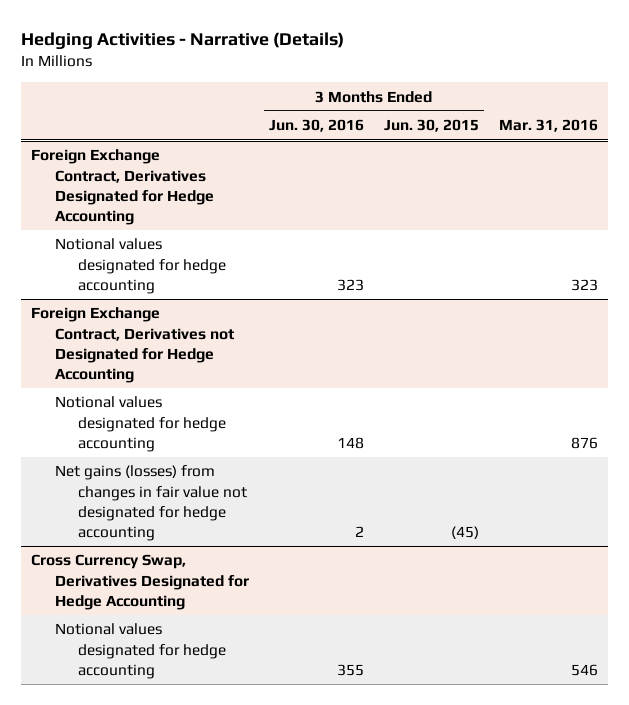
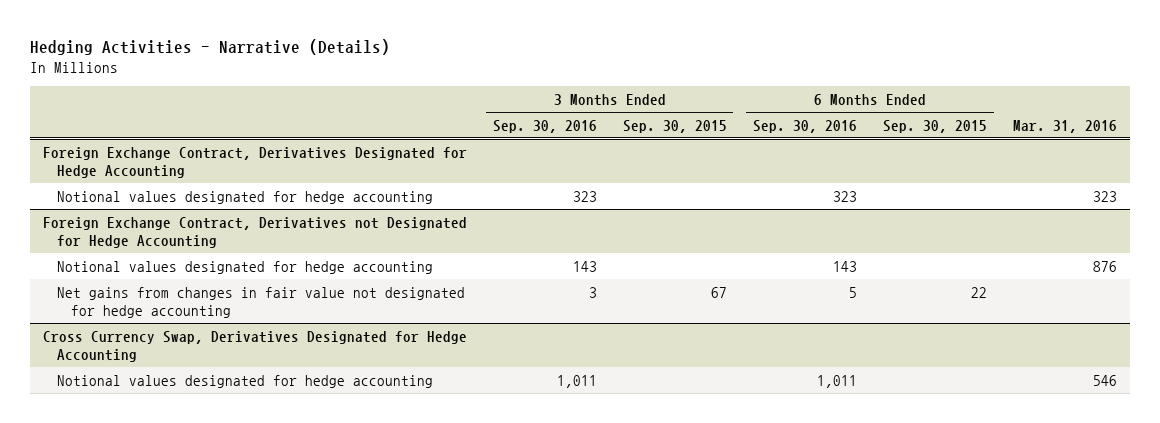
- | 3 Months Ended Jun. 30, 2016 | 3 Months Ended Jun. 30, 2015 | Mar. 31, 2016
+ | 3 Months Ended Sep. 30, 2016 | 3 Months Ended Sep. 30, 2015 | 6 Months Ended Sep. 30, 2016 | 6 Months Ended Sep. 30, 2015 | Mar. 31, 2016
@ Foreign Exchange Contract, Derivatives not Designated for Hedge Accounting
- Net gains (losses) from changes in fair value not designated for hedge accounting | 2 | (45) |
+ Net gains from changes in fair value not designated for hedge accounting | 3 | 67 | 5 | 22 |

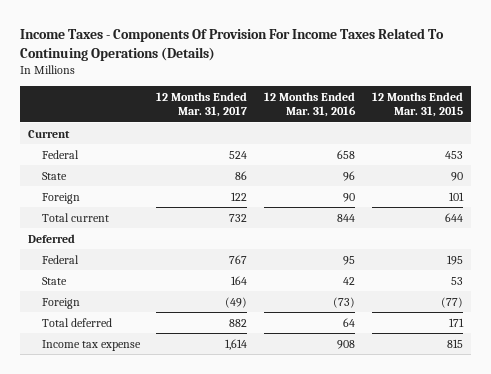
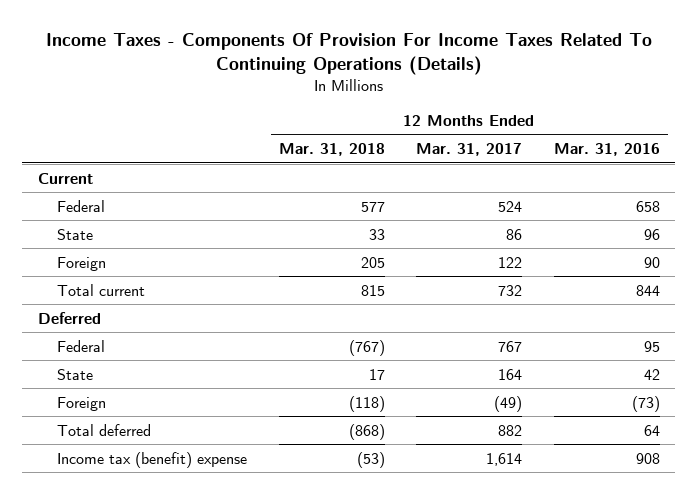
- | 12 Months Ended Mar. 31, 2017 | 12 Months Ended Mar. 31, 2016 | 12 Months Ended Mar. 31, 2015
+ | 12 Months Ended Mar. 31, 2018 | 12 Months Ended Mar. 31, 2017 | 12 Months Ended Mar. 31, 2016
- Income tax expense | 1,614 | 908 | 815
+ Income tax (benefit) expense | (53) | 1,614 | 908

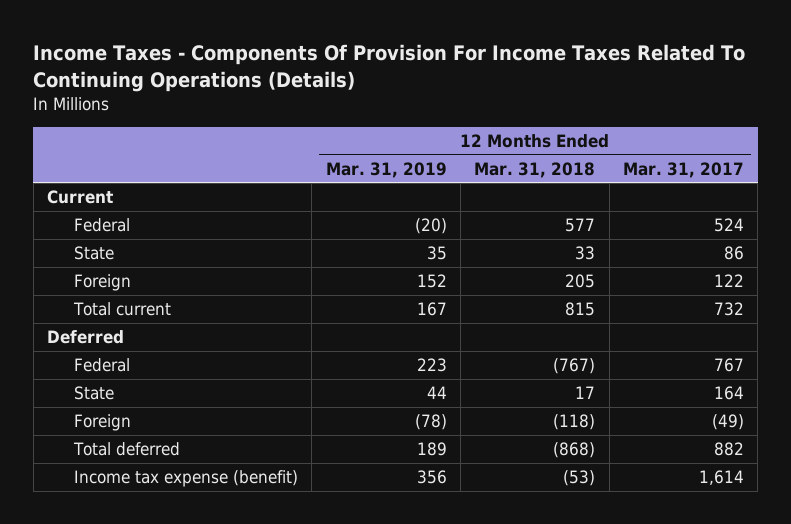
- | 12 Months Ended Mar. 31, 2018 | 12 Months Ended Mar. 31, 2017 | 12 Months Ended Mar. 31, 2016
+ | 12 Months Ended Mar. 31, 2019 | 12 Months Ended Mar. 31, 2018 | 12 Months Ended Mar. 31, 2017
- Income tax (benefit) expense | (53) | 1,614 | 908
+ Income tax expense (benefit) | 356 | (53) | 1,614

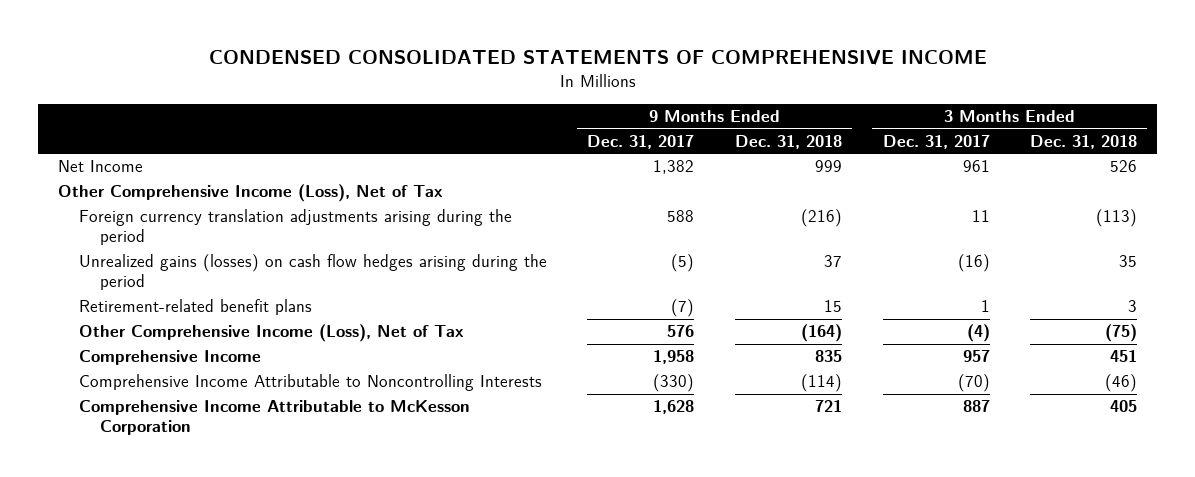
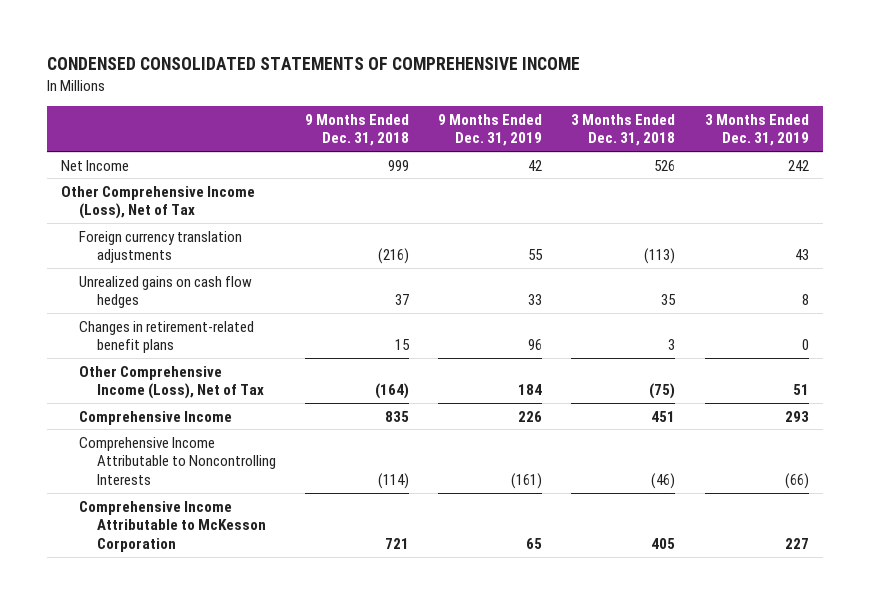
- | 9 Months Ended Dec. 31, 2017 | 9 Months Ended Dec. 31, 2018 | 3 Months Ended Dec. 31, 2017 | 3 Months Ended Dec. 31, 2018
+ | 9 Months Ended Dec. 31, 2018 | 9 Months Ended Dec. 31, 2019 | 3 Months Ended Dec. 31, 2018 | 3 Months Ended Dec. 31, 2019
- Foreign currency translation adjustments arising during the period | 588 | (216) | 11 | (113)
- Unrealized gains (losses) on cash flow hedges arising during the period | (5) | 37 | (16) | 35
- Retirement-related benefit plans | (7) | 15 | 1 | 3
+ Foreign currency translation adjustments | (216) | 55 | (113) | 43
+ Unrealized gains on cash flow hedges | 37 | 33 | 35 | 8
+ Changes in retirement-related benefit plans | 15 | 96 | 3 | 0

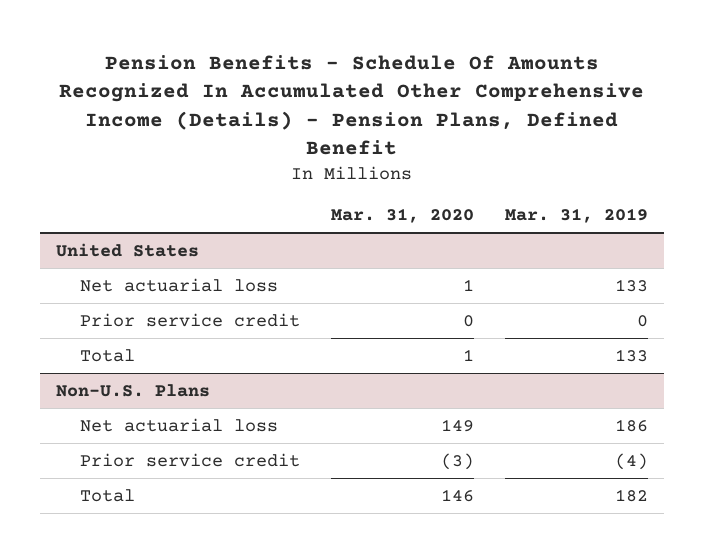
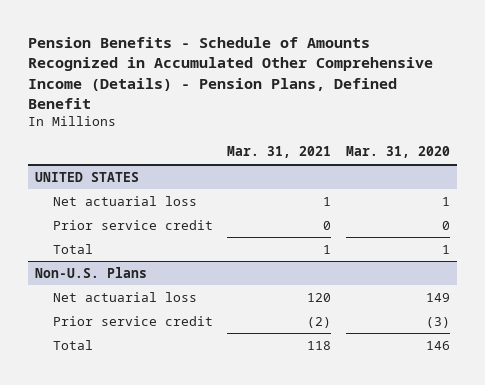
- Pension Benefits - Schedule Of Amounts Recognized In Accumulated Other Comprehensive Income (Details) - Pension Plans, Defined Benefit
+ Pension Benefits - Schedule of Amounts Recognized in Accumulated Other Comprehensive Income (Details) - Pension Plans, Defined Benefit
- | Mar. 31, 2020 | Mar. 31, 2019
+ | Mar. 31, 2021 | Mar. 31, 2020
- United States
+ UNITED STATES

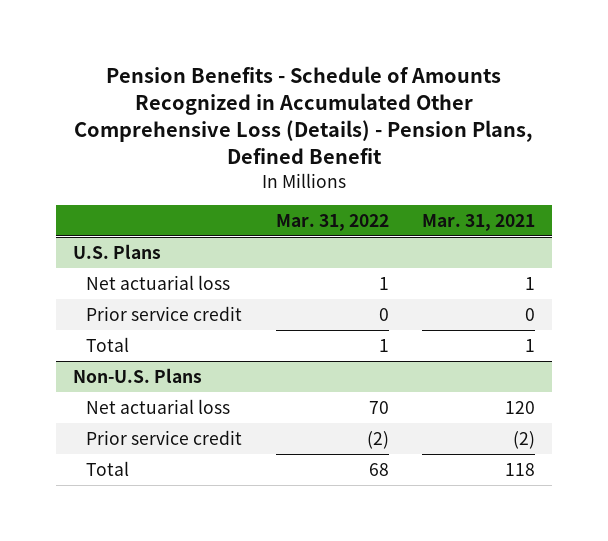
- Pension Benefits - Schedule of Amounts Recognized in Accumulated Other Comprehensive Income (Details) - Pension Plans, Defined Benefit
+ Pension Benefits - Schedule of Amounts Recognized in Accumulated Other Comprehensive Loss (Details) - Pension Plans, Defined Benefit
- | Mar. 31, 2021 | Mar. 31, 2020
+ | Mar. 31, 2022 | Mar. 31, 2021
- UNITED STATES
+ U.S. Plans

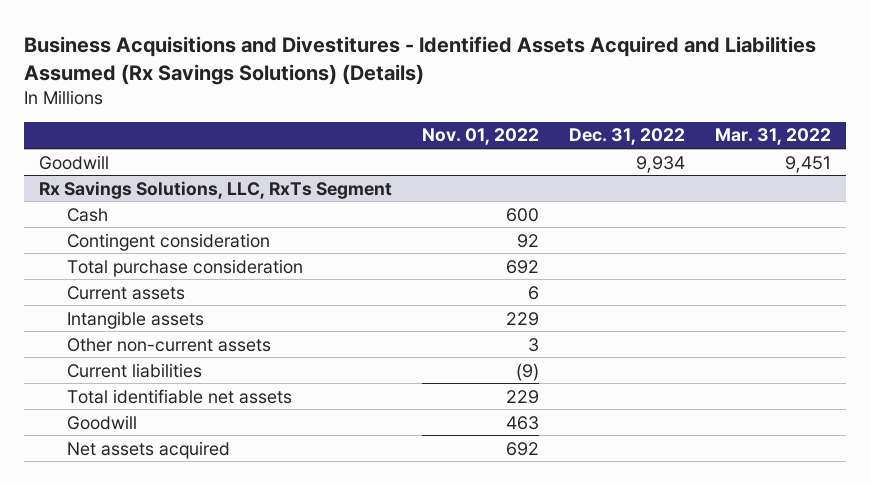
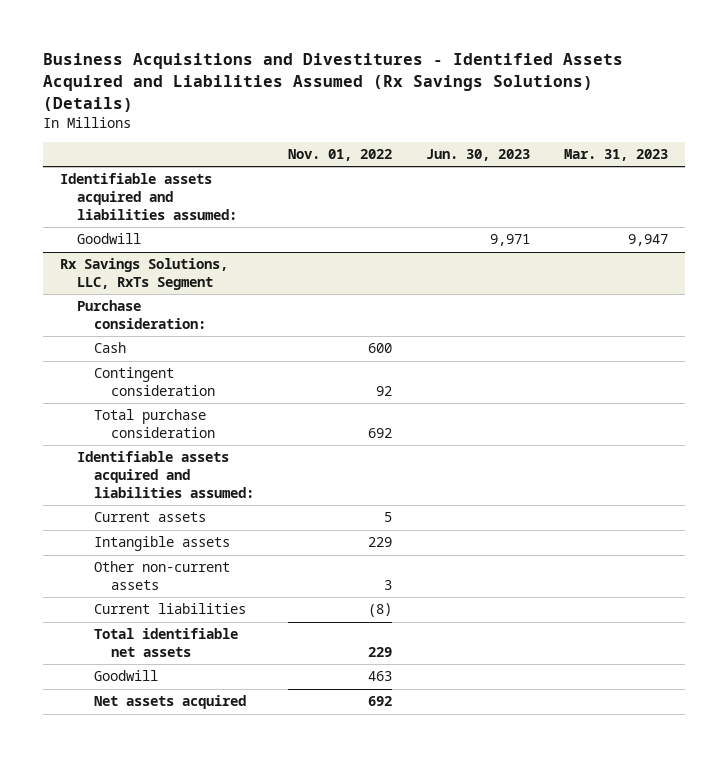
- | Nov. 01, 2022 | Dec. 31, 2022 | Mar. 31, 2022
+ | Nov. 01, 2022 | Jun. 30, 2023 | Mar. 31, 2023
+ Identifiable assets acquired and liabilities assumed:
@ Rx Savings Solutions, LLC, RxTs Segment
+ Purchase consideration:
- Current assets | 6 | |
+ Identifiable assets acquired and liabilities assumed:
+ Current assets | 5 | |
- Current liabilities | (9) | |
+ Current liabilities | (8) | |

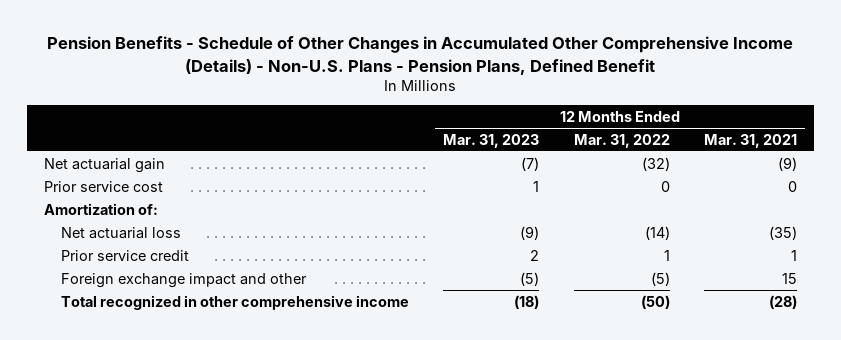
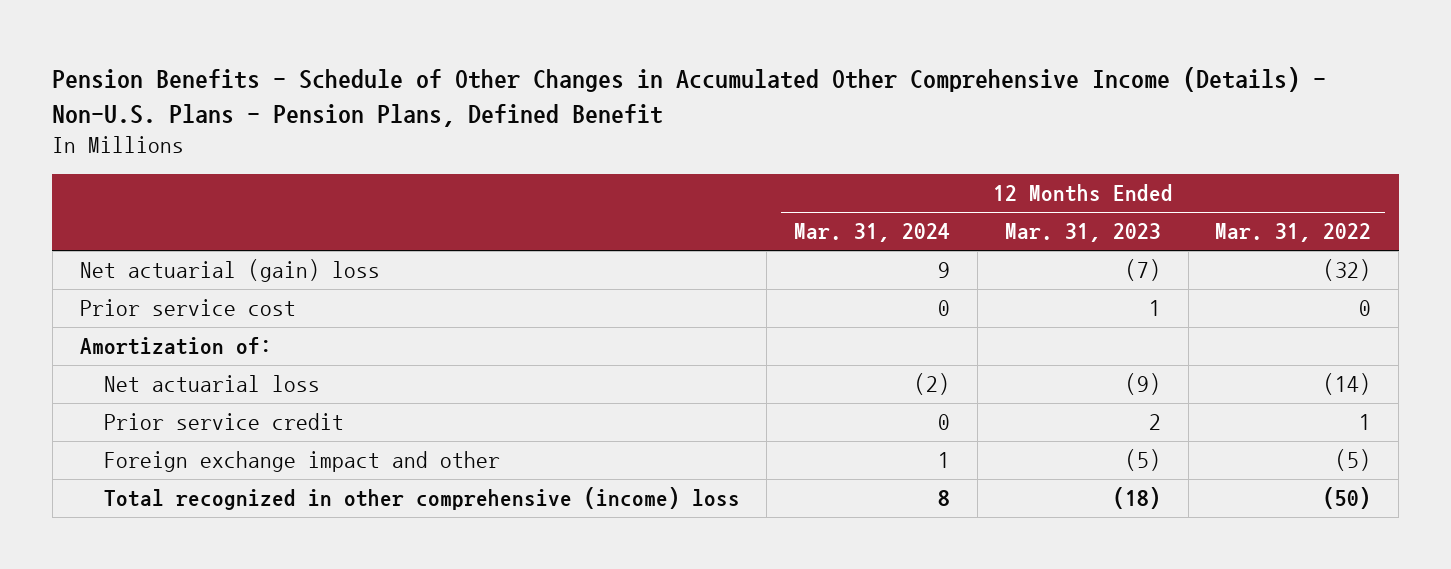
- | 12 Months Ended Mar. 31, 2023 | 12 Months Ended Mar. 31, 2022 | 12 Months Ended Mar. 31, 2021
+ | 12 Months Ended Mar. 31, 2024 | 12 Months Ended Mar. 31, 2023 | 12 Months Ended Mar. 31, 2022
- Net actuarial gain | (7) | (32) | (9)
+ Net actuarial (gain) loss | 9 | (7) | (32)
- Total recognized in other comprehensive income | (18) | (50) | (28)
+ Total recognized in other comprehensive (income) loss | 8 | (18) | (50)

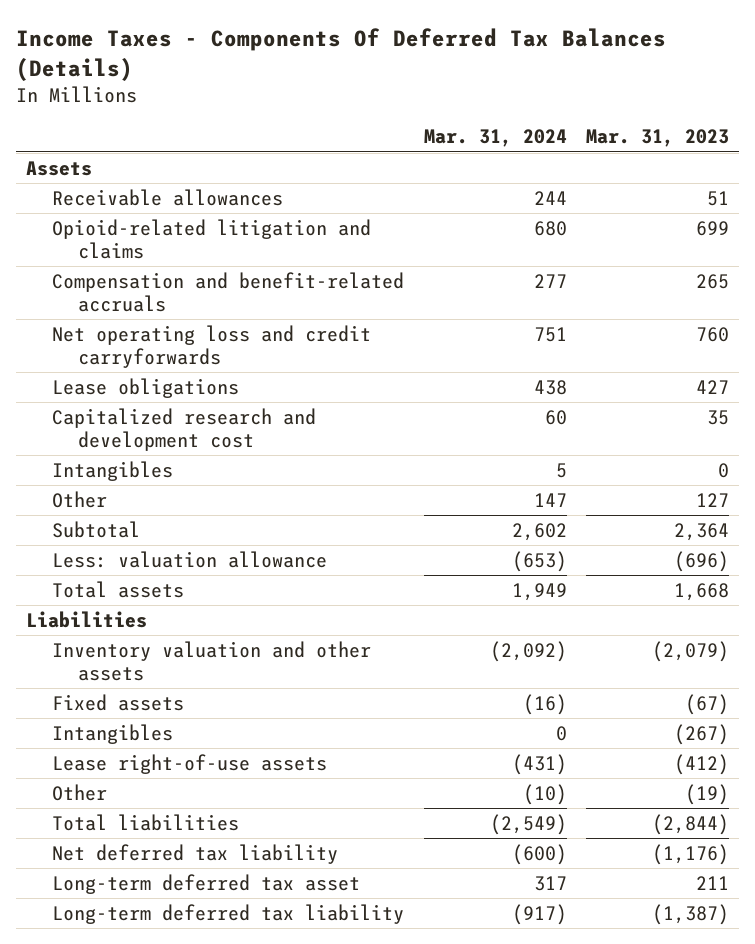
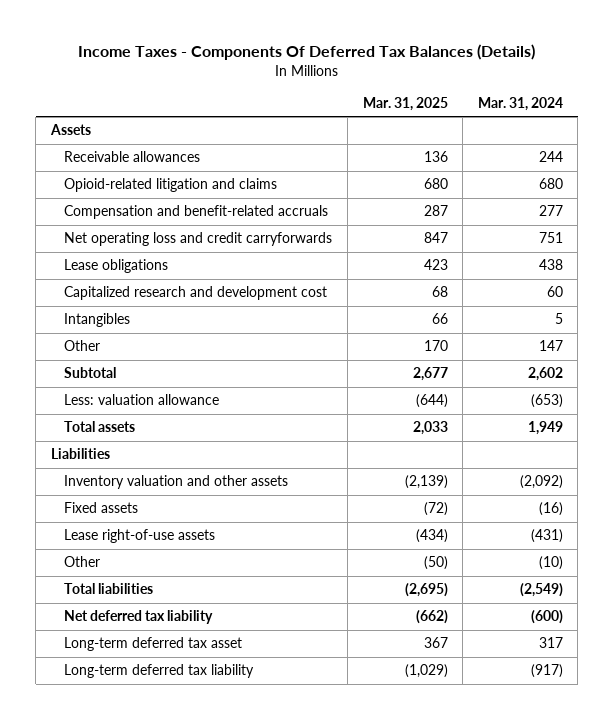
- | Mar. 31, 2024 | Mar. 31, 2023
+ | Mar. 31, 2025 | Mar. 31, 2024
- Intangibles | 0 | (267)

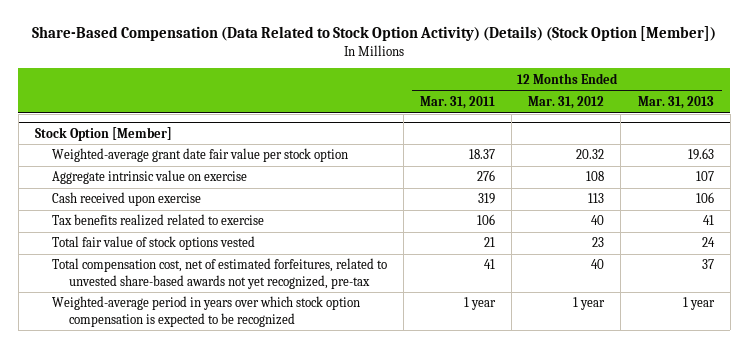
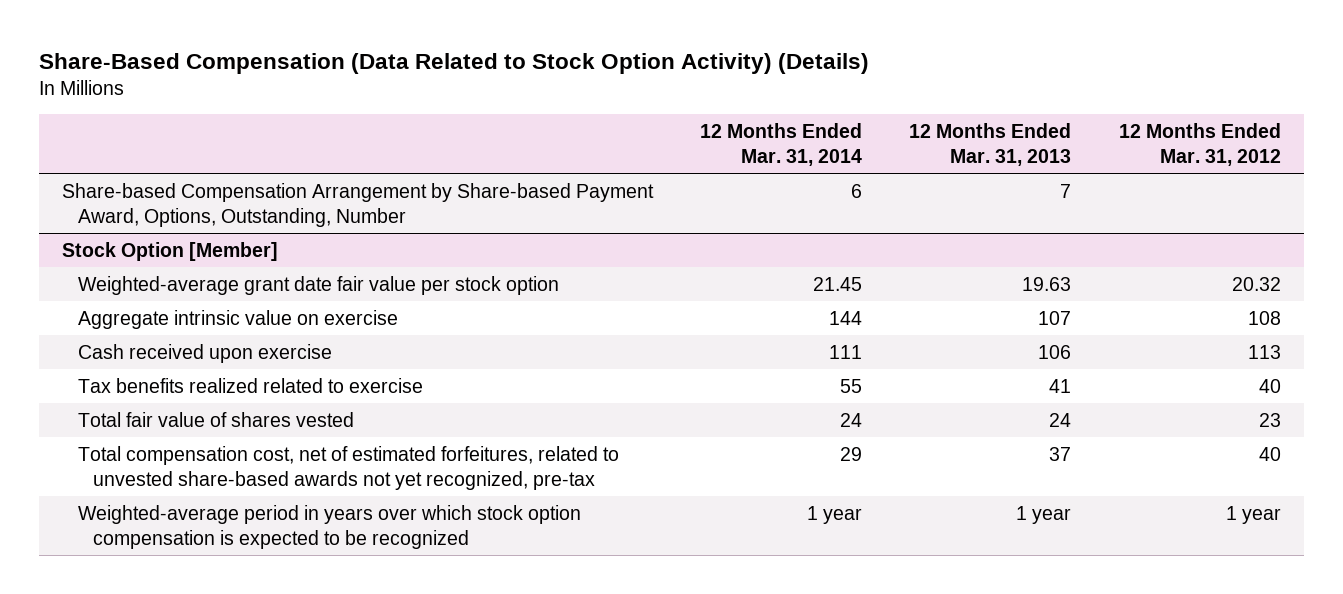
- Share-Based Compensation (Data Related to Stock Option Activity) (Details) (Stock Option [Member])
+ Share-Based Compensation (Data Related to Stock Option Activity) (Details)
- | 12 Months Ended Mar. 31, 2011 | 12 Months Ended Mar. 31, 2012 | 12 Months Ended Mar. 31, 2013
+ | 12 Months Ended Mar. 31, 2014 | 12 Months Ended Mar. 31, 2013 | 12 Months Ended Mar. 31, 2012
+ Share-based Compensation Arrangement by Share-based Payment Award, Options, Outstanding, Number | 6 | 7 |
@ Stock Option [Member]
- Total fair value of stock options vested | 21 | 23 | 24
+ Total fair value of shares vested | 24 | 24 | 23

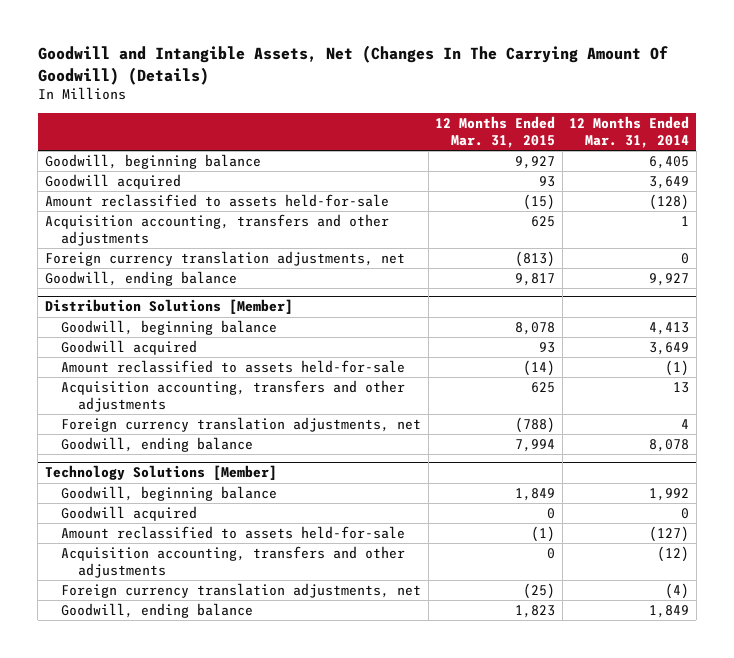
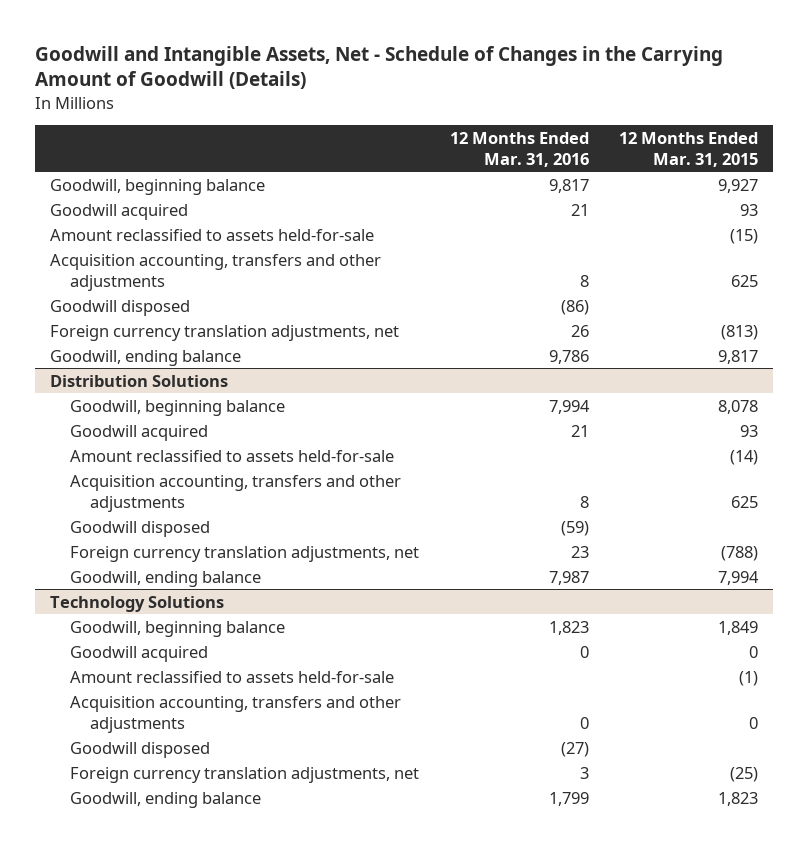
- Goodwill and Intangible Assets, Net (Changes In The Carrying Amount Of Goodwill) (Details)
+ Goodwill and Intangible Assets, Net - Schedule of Changes in the Carrying Amount of Goodwill (Details)
- | 12 Months Ended Mar. 31, 2015 | 12 Months Ended Mar. 31, 2014
+ | 12 Months Ended Mar. 31, 2016 | 12 Months Ended Mar. 31, 2015
+ Goodwill disposed | (86) |
- Distribution Solutions [Member]
+ Distribution Solutions
+ Goodwill disposed | (59) |
- Technology Solutions [Member]
+ Technology Solutions
+ Goodwill disposed | (27) |

